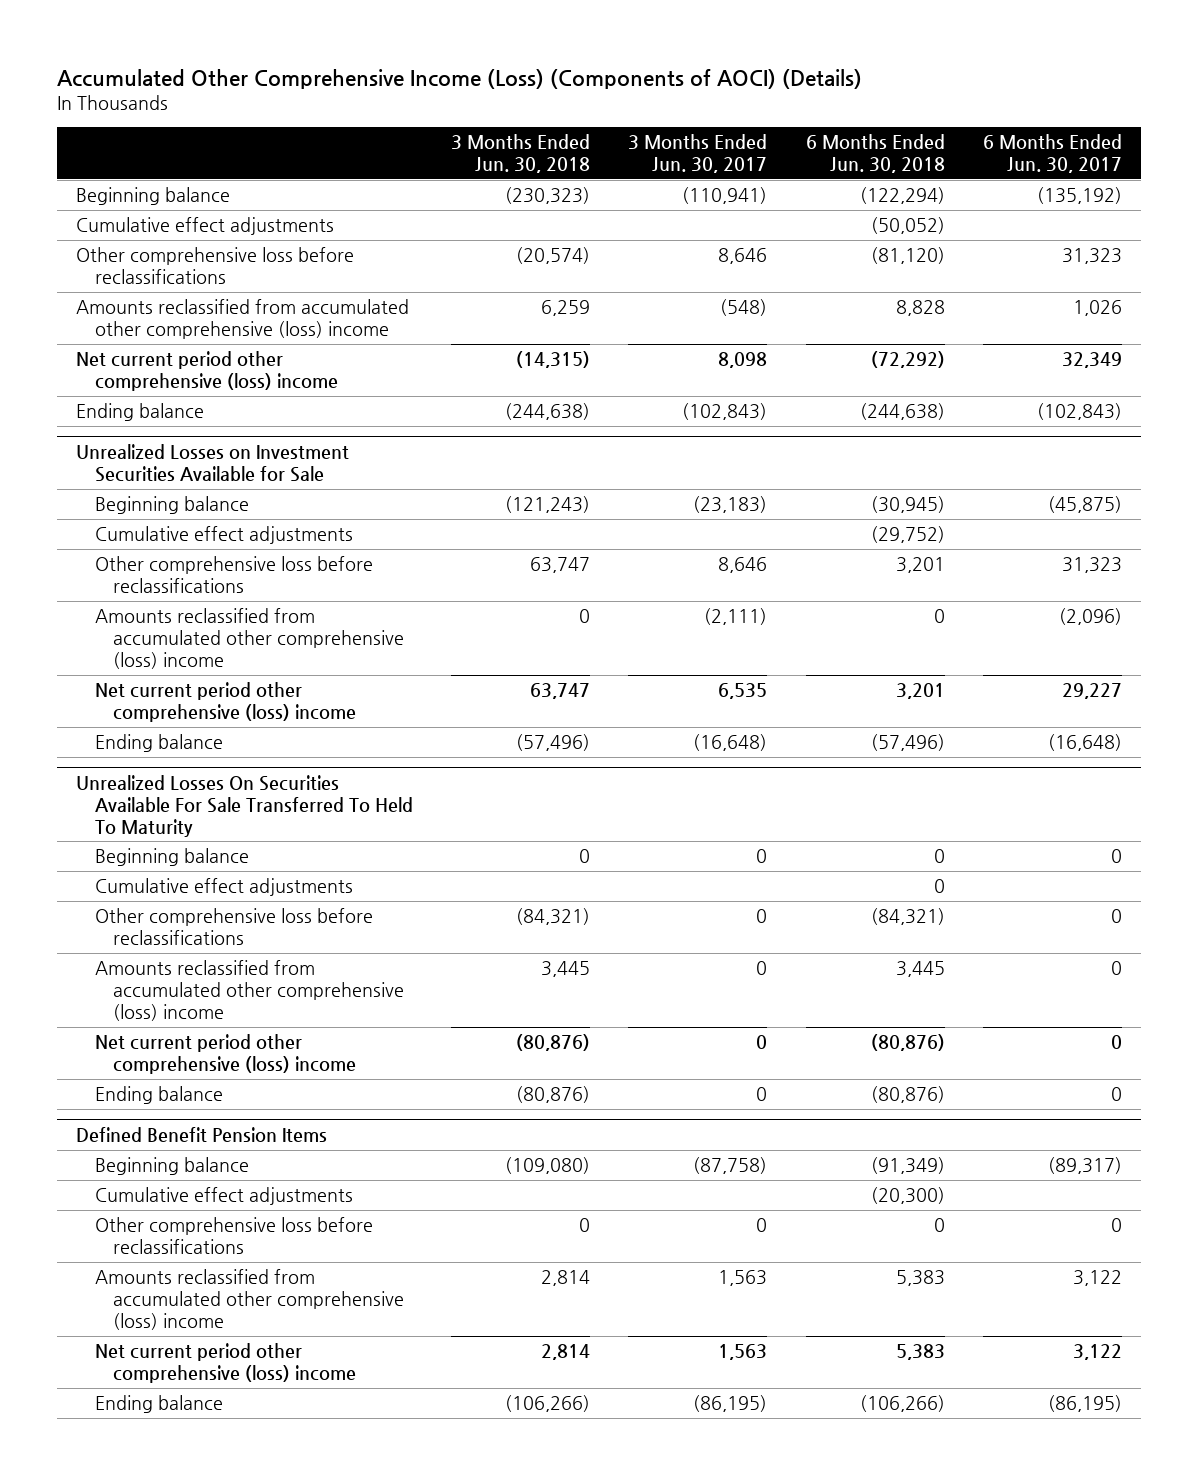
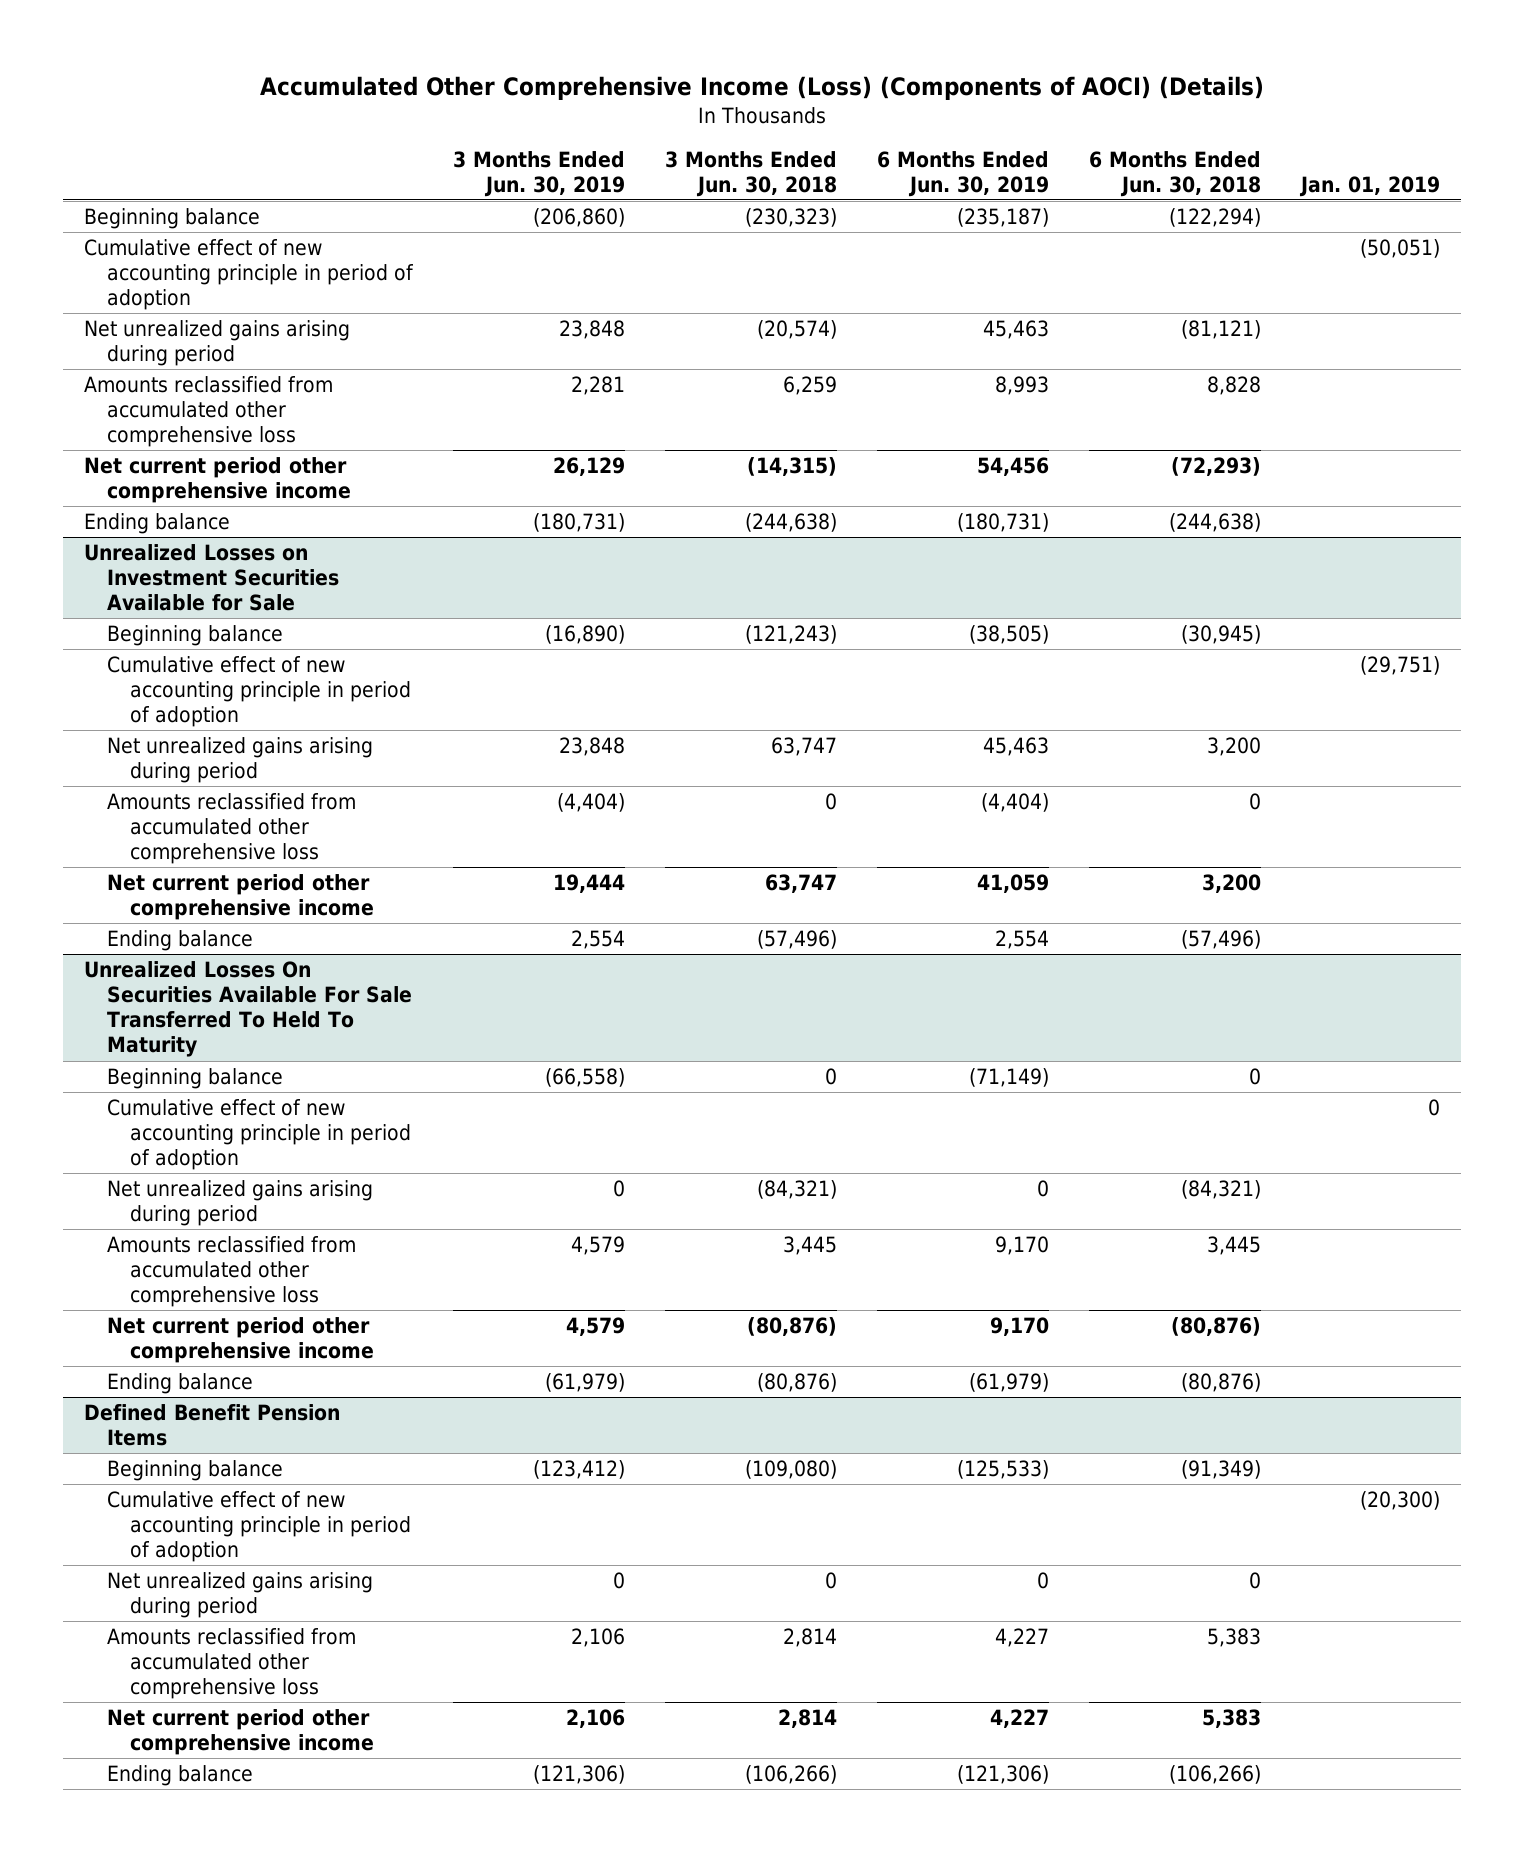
- | 3 Months Ended Jun. 30, 2018 | 3 Months Ended Jun. 30, 2017 | 6 Months Ended Jun. 30, 2018 | 6 Months Ended Jun. 30, 2017
+ | 3 Months Ended Jun. 30, 2019 | 3 Months Ended Jun. 30, 2018 | 6 Months Ended Jun. 30, 2019 | 6 Months Ended Jun. 30, 2018 | Jan. 01, 2019
- Cumulative effect adjustments | | | (50,052) |
- Other comprehensive loss before reclassifications | (20,574) | 8,646 | (81,120) | 31,323
- Amounts reclassified from accumulated other comprehensive (loss) income | 6,259 | (548) | 8,828 | 1,026
- Net current period other comprehensive (loss) income | (14,315) | 8,098 | (72,292) | 32,349
+ Cumulative effect of new accounting principle in period of adoption | | | | | (50,051)
+ Net unrealized gains arising during period | 23,848 | (20,574) | 45,463 | (81,121) |
+ Amounts reclassified from accumulated other comprehensive loss | 2,281 | 6,259 | 8,993 | 8,828 |
+ Net current period other comprehensive income | 26,129 | (14,315) | 54,456 | (72,293) |
@ Unrealized Losses on Investment Securities Available for Sale
- Cumulative effect adjustments | | | (29,752) |
- Other comprehensive loss before reclassifications | 63,747 | 8,646 | 3,201 | 31,323
- Amounts reclassified from accumulated other comprehensive (loss) income | 0 | (2,111) | 0 | (2,096)
- Net current period other comprehensive (loss) income | 63,747 | 6,535 | 3,201 | 29,227
+ Cumulative effect of new accounting principle in period of adoption | | | | | (29,751)
+ Net unrealized gains arising during period | 23,848 | 63,747 | 45,463 | 3,200 |
+ Amounts reclassified from accumulated other comprehensive loss | (4,404) | 0 | (4,404) | 0 |
+ Net current period other comprehensive income | 19,444 | 63,747 | 41,059 | 3,200 |
@ Unrealized Losses On Securities Available For Sale Transferred To Held To Maturity
- Cumulative effect adjustments | | | 0 |
- Other comprehensive loss before reclassifications | (84,321) | 0 | (84,321) | 0
- Amounts reclassified from accumulated other comprehensive (loss) income | 3,445 | 0 | 3,445 | 0
- Net current period other comprehensive (loss) income | (80,876) | 0 | (80,876) | 0
+ Cumulative effect of new accounting principle in period of adoption | | | | | 0
+ Net unrealized gains arising during period | 0 | (84,321) | 0 | (84,321) |
+ Amounts reclassified from accumulated other comprehensive loss | 4,579 | 3,445 | 9,170 | 3,445 |
+ Net current period other comprehensive income | 4,579 | (80,876) | 9,170 | (80,876) |
@ Defined Benefit Pension Items
- Cumulative effect adjustments | | | (20,300) |
- Other comprehensive loss before reclassifications | 0 | 0 | 0 | 0
- Amounts reclassified from accumulated other comprehensive (loss) income | 2,814 | 1,563 | 5,383 | 3,122
- Net current period other comprehensive (loss) income | 2,814 | 1,563 | 5,383 | 3,122
+ Cumulative effect of new accounting principle in period of adoption | | | | | (20,300)
+ Net unrealized gains arising during period | 0 | 0 | 0 | 0 |
+ Amounts reclassified from accumulated other comprehensive loss | 2,106 | 2,814 | 4,227 | 5,383 |
+ Net current period other comprehensive income | 2,106 | 2,814 | 4,227 | 5,383 |

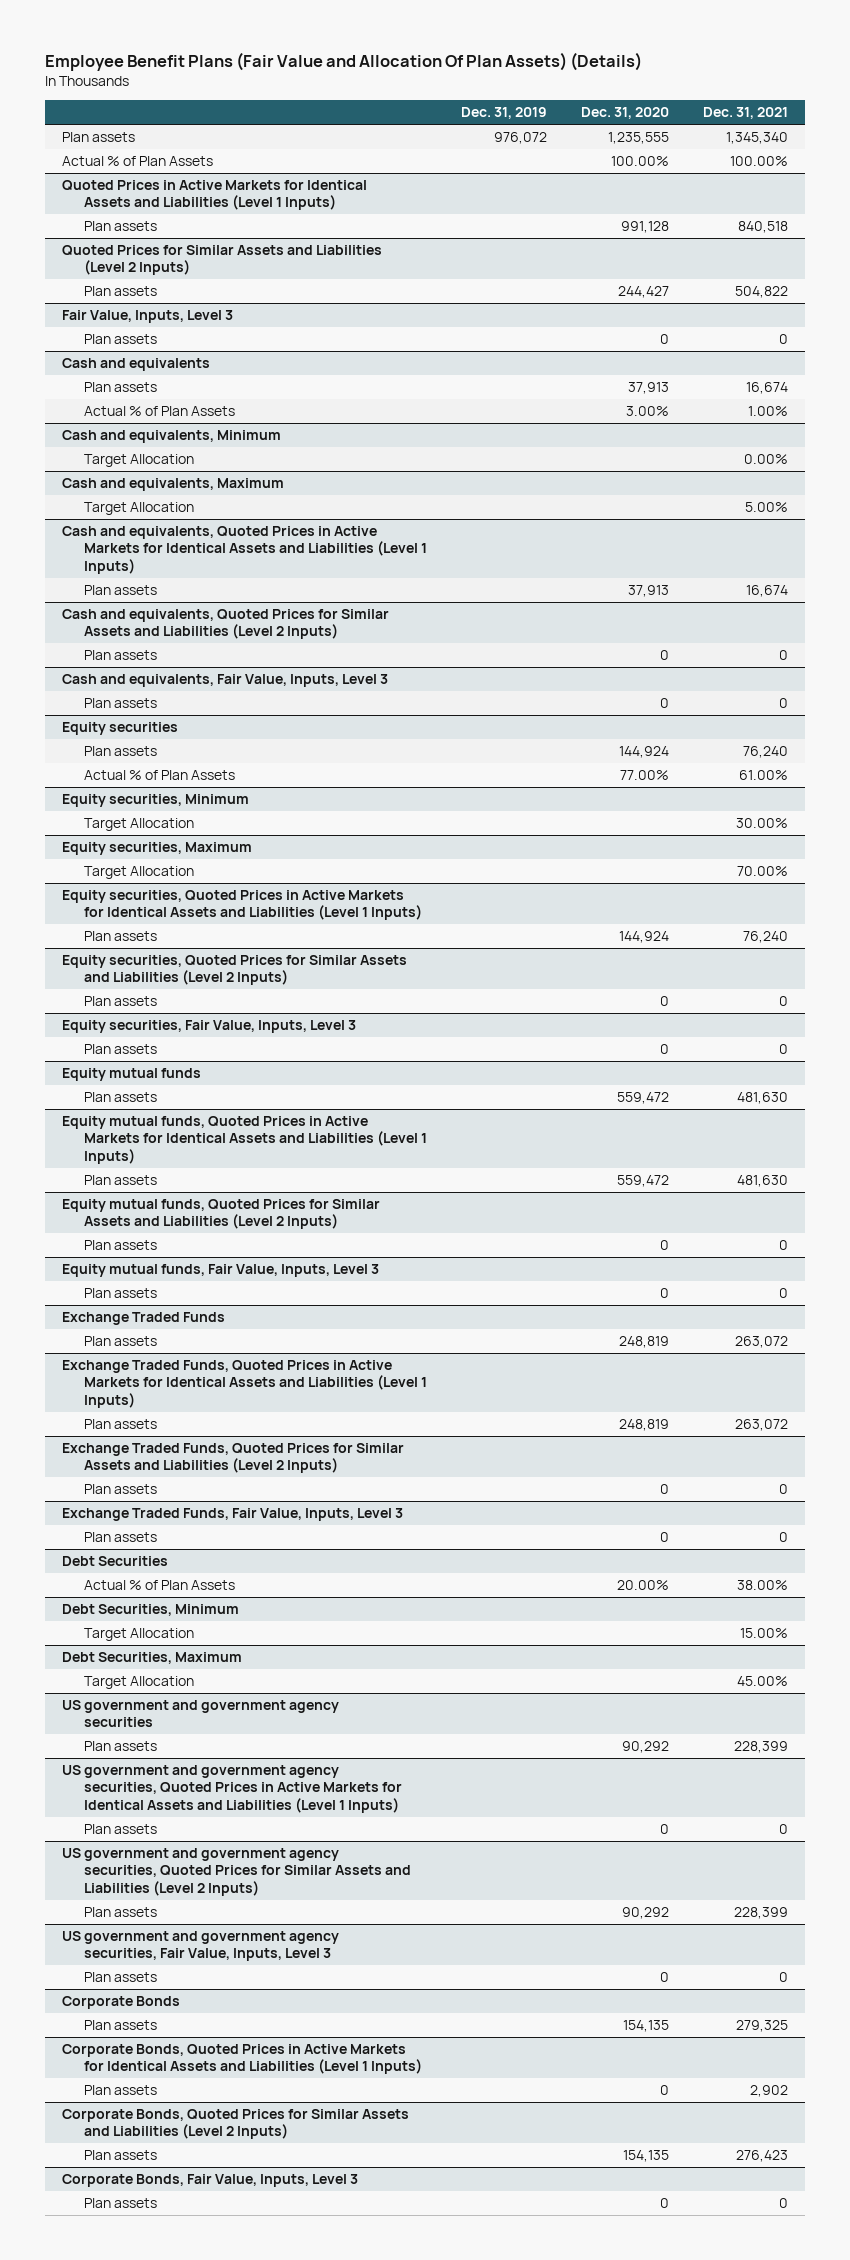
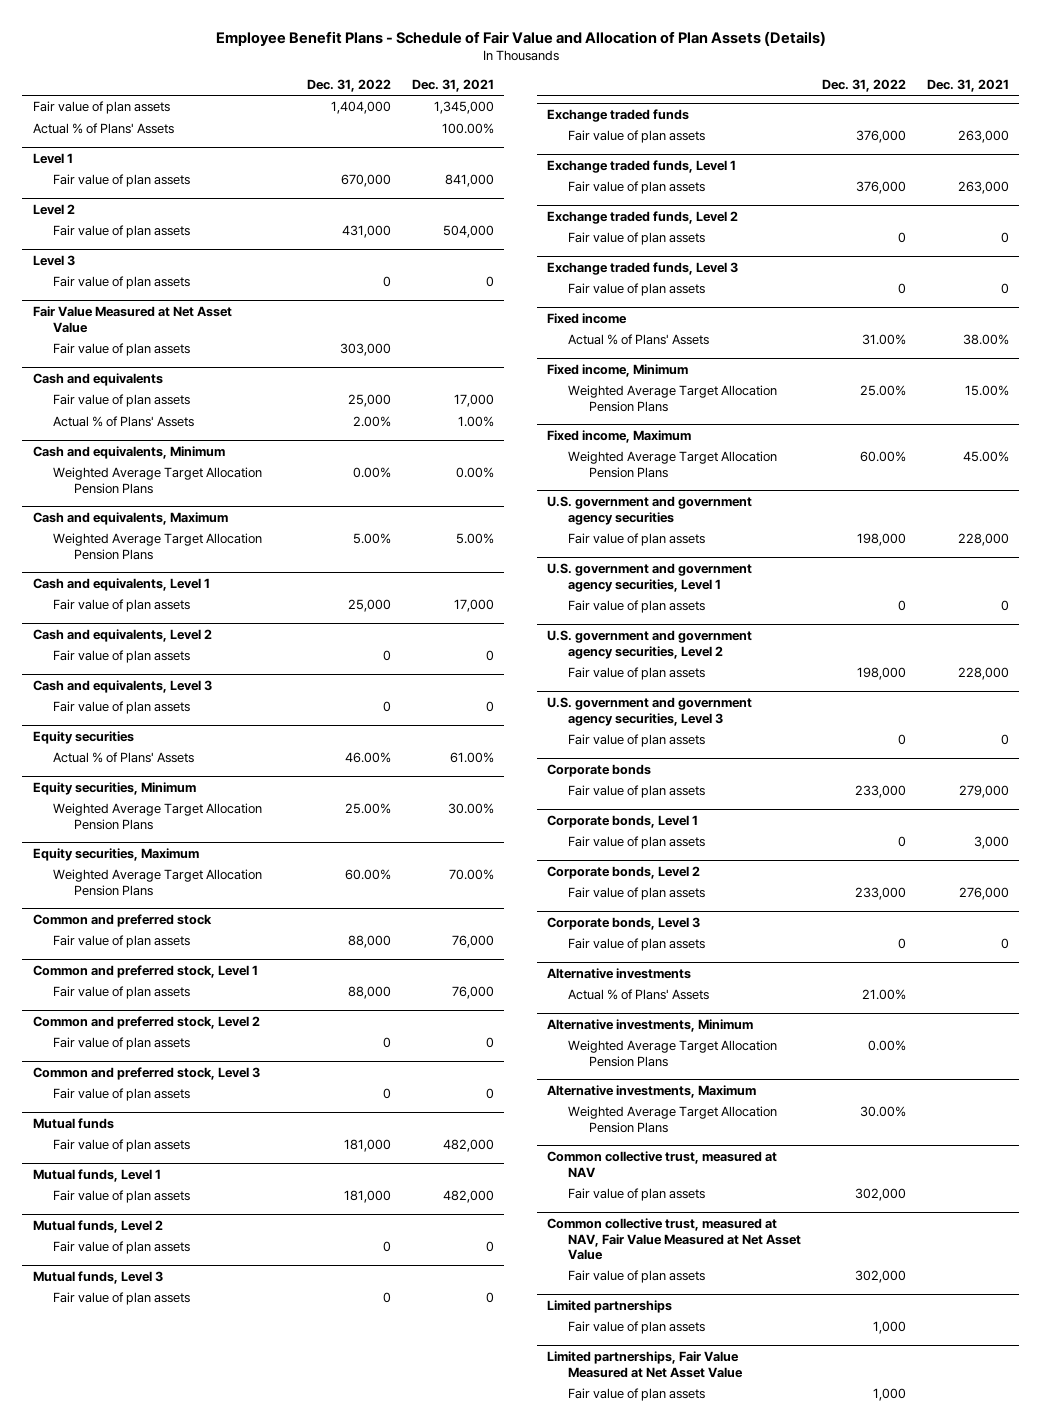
- Employee Benefit Plans (Fair Value and Allocation Of Plan Assets) (Details)
+ Employee Benefit Plans - Schedule of Fair Value and Allocation of Plan Assets (Details)
- | Dec. 31, 2019 | Dec. 31, 2020 | Dec. 31, 2021
+ | Dec. 31, 2022 | Dec. 31, 2021
- Plan assets | 976,072 | 1,235,555 | 1,345,340
- Actual % of Plan Assets | | 100.00% | 100.00%
- Quoted Prices in Active Markets for Identical Assets and Liabilities (Level 1 Inputs)
- Plan assets | | 991,128 | 840,518
- Quoted Prices for Similar Assets and Liabilities (Level 2 Inputs)
- Plan assets | | 244,427 | 504,822
- Fair Value, Inputs, Level 3
- Plan assets | | 0 | 0
+ Fair value of plan assets | 1,404,000 | 1,345,000
+ Actual % of Plans' Assets | | 100.00%
+ Level 1
+ Fair value of plan assets | 670,000 | 841,000
+ Level 2
+ Fair value of plan assets | 431,000 | 504,000
+ Level 3
+ Fair value of plan assets | 0 | 0
+ Fair Value Measured at Net Asset Value
+ Fair value of plan assets | 303,000 |
@ Cash and equivalents
- Plan assets | | 37,913 | 16,674
- Actual % of Plan Assets | | 3.00% | 1.00%
+ Fair value of plan assets | 25,000 | 17,000
+ Actual % of Plans' Assets | 2.00% | 1.00%
@ Cash and equivalents, Minimum
- Target Allocation | | | 0.00%
+ Weighted Average Target Allocation Pension Plans | 0.00% | 0.00%
@ Cash and equivalents, Maximum
- Target Allocation | | | 5.00%
- Cash and equivalents, Quoted Prices in Active Markets for Identical Assets and Liabilities (Level 1 Inputs)
- Plan assets | | 37,913 | 16,674
- Cash and equivalents, Quoted Prices for Similar Assets and Liabilities (Level 2 Inputs)
- Plan assets | | 0 | 0
- Cash and equivalents, Fair Value, Inputs, Level 3
- Plan assets | | 0 | 0
@ Cash and equivalents, Maximum
+ Weighted Average Target Allocation Pension Plans | 5.00% | 5.00%
+ Cash and equivalents, Level 1
+ Fair value of plan assets | 25,000 | 17,000
+ Cash and equivalents, Level 2
+ Fair value of plan assets | 0 | 0
+ Cash and equivalents, Level 3
+ Fair value of plan assets | 0 | 0
@ Equity securities
- Plan assets | | 144,924 | 76,240
- Actual % of Plan Assets | | 77.00% | 61.00%
+ Actual % of Plans' Assets | 46.00% | 61.00%
@ Equity securities, Minimum
- Target Allocation | | | 30.00%
+ Weighted Average Target Allocation Pension Plans | 25.00% | 30.00%
@ Equity securities, Maximum
- Target Allocation | | | 70.00%
- Equity securities, Quoted Prices in Active Markets for Identical Assets and Liabilities (Level 1 Inputs)
- Plan assets | | 144,924 | 76,240
- Equity securities, Quoted Prices for Similar Assets and Liabilities (Level 2 Inputs)
- Plan assets | | 0 | 0
- Equity securities, Fair Value, Inputs, Level 3
- Plan assets | | 0 | 0
- Equity mutual funds
- Plan assets | | 559,472 | 481,630
- Equity mutual funds, Quoted Prices in Active Markets for Identical Assets and Liabilities (Level 1 Inputs)
- Plan assets | | 559,472 | 481,630
- Equity mutual funds, Quoted Prices for Similar Assets and Liabilities (Level 2 Inputs)
- Plan assets | | 0 | 0
- Equity mutual funds, Fair Value, Inputs, Level 3
- Plan assets | | 0 | 0
- Exchange Traded Funds
- Plan assets | | 248,819 | 263,072
- Exchange Traded Funds, Quoted Prices in Active Markets for Identical Assets and Liabilities (Level 1 Inputs)
- Plan assets | | 248,819 | 263,072
- Exchange Traded Funds, Quoted Prices for Similar Assets and Liabilities (Level 2 Inputs)
- Plan assets | | 0 | 0
- Exchange Traded Funds, Fair Value, Inputs, Level 3
- Plan assets | | 0 | 0
- Debt Securities
- Actual % of Plan Assets | | 20.00% | 38.00%
- Debt Securities, Minimum
- Target Allocation | | | 15.00%
- Debt Securities, Maximum
- Target Allocation | | | 45.00%
- US government and government agency securities
- Plan assets | | 90,292 | 228,399
- US government and government agency securities, Quoted Prices in Active Markets for Identical Assets and Liabilities (Level 1 Inputs)
- Plan assets | | 0 | 0
- US government and government agency securities, Quoted Prices for Similar Assets and Liabilities (Level 2 Inputs)
- Plan assets | | 90,292 | 228,399
- US government and government agency securities, Fair Value, Inputs, Level 3
- Plan assets | | 0 | 0
- Corporate Bonds
- Plan assets | | 154,135 | 279,325
- Corporate Bonds, Quoted Prices in Active Markets for Identical Assets and Liabilities (Level 1 Inputs)
- Plan assets | | 0 | 2,902
- Corporate Bonds, Quoted Prices for Similar Assets and Liabilities (Level 2 Inputs)
- Plan assets | | 154,135 | 276,423
- Corporate Bonds, Fair Value, Inputs, Level 3
- Plan assets | | 0 | 0
@ Equity securities, Maximum
+ Weighted Average Target Allocation Pension Plans | 60.00% | 70.00%
+ Common and preferred stock
+ Fair value of plan assets | 88,000 | 76,000
+ Common and preferred stock, Level 1
+ Fair value of plan assets | 88,000 | 76,000
+ Common and preferred stock, Level 2
+ Fair value of plan assets | 0 | 0
+ Common and preferred stock, Level 3
+ Fair value of plan assets | 0 | 0
+ Mutual funds
+ Fair value of plan assets | 181,000 | 482,000
+ Mutual funds, Level 1
+ Fair value of plan assets | 181,000 | 482,000
+ Mutual funds, Level 2
+ Fair value of plan assets | 0 | 0
+ Mutual funds, Level 3
+ Fair value of plan assets | 0 | 0
+ Exchange traded funds
+ Fair value of plan assets | 376,000 | 263,000
+ Exchange traded funds, Level 1
+ Fair value of plan assets | 376,000 | 263,000
+ Exchange traded funds, Level 2
+ Fair value of plan assets | 0 | 0
+ Exchange traded funds, Level 3
+ Fair value of plan assets | 0 | 0
+ Fixed income
+ Actual % of Plans' Assets | 31.00% | 38.00%
+ Fixed income, Minimum
+ Weighted Average Target Allocation Pension Plans | 25.00% | 15.00%
+ Fixed income, Maximum
+ Weighted Average Target Allocation Pension Plans | 60.00% | 45.00%
+ U.S. government and government agency securities
+ Fair value of plan assets | 198,000 | 228,000
+ U.S. government and government agency securities, Level 1
+ Fair value of plan assets | 0 | 0
+ U.S. government and government agency securities, Level 2
+ Fair value of plan assets | 198,000 | 228,000
+ U.S. government and government agency securities, Level 3
+ Fair value of plan assets | 0 | 0
+ Corporate bonds
+ Fair value of plan assets | 233,000 | 279,000
+ Corporate bonds, Level 1
+ Fair value of plan assets | 0 | 3,000
+ Corporate bonds, Level 2
+ Fair value of plan assets | 233,000 | 276,000
+ Corporate bonds, Level 3
+ Fair value of plan assets | 0 | 0
+ Alternative investments
+ Actual % of Plans' Assets | 21.00% |
+ Alternative investments, Minimum
+ Weighted Average Target Allocation Pension Plans | 0.00% |
+ Alternative investments, Maximum
+ Weighted Average Target Allocation Pension Plans | 30.00% |
+ Common collective trust, measured at NAV
+ Fair value of plan assets | 302,000 |
+ Common collective trust, measured at NAV, Fair Value Measured at Net Asset Value
+ Fair value of plan assets | 302,000 |
+ Limited partnerships
+ Fair value of plan assets | 1,000 |
+ Limited partnerships, Fair Value Measured at Net Asset Value
+ Fair value of plan assets | 1,000 |

